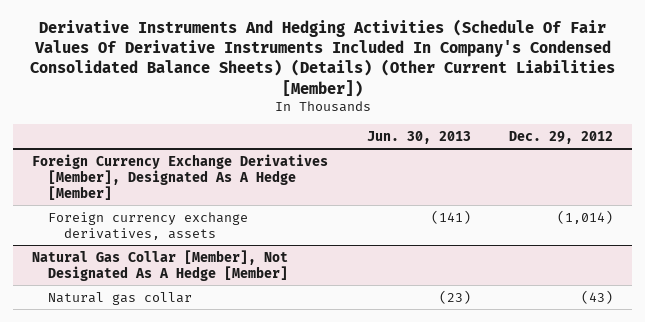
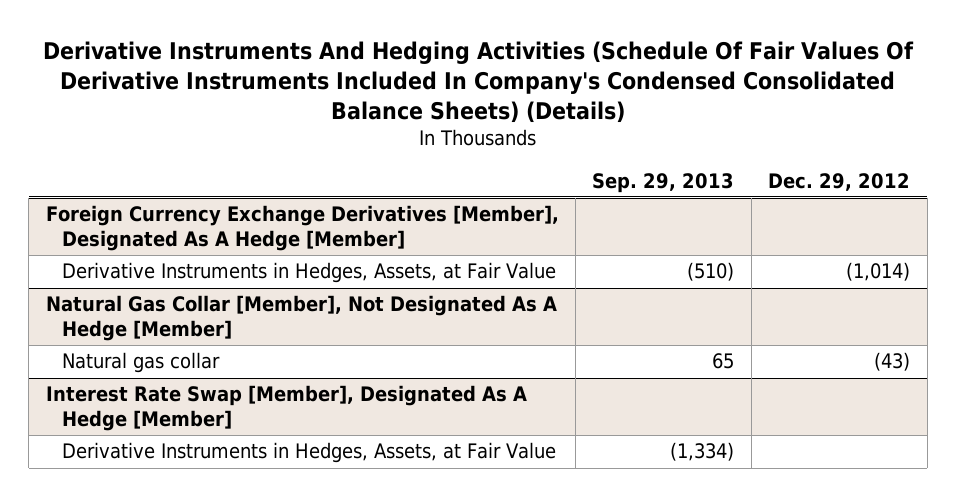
- Derivative Instruments And Hedging Activities (Schedule Of Fair Values Of Derivative Instruments Included In Company's Condensed Consolidated Balance Sheets) (Details) (Other Current Liabilities [Member])
+ Derivative Instruments And Hedging Activities (Schedule Of Fair Values Of Derivative Instruments Included In Company's Condensed Consolidated Balance Sheets) (Details)
- | Jun. 30, 2013 | Dec. 29, 2012
+ | Sep. 29, 2013 | Dec. 29, 2012
@ Foreign Currency Exchange Derivatives [Member], Designated As A Hedge [Member]
- Foreign currency exchange derivatives, assets | (141) | (1,014)
+ Derivative Instruments in Hedges, Assets, at Fair Value | (510) | (1,014)
+ Interest Rate Swap [Member], Designated As A Hedge [Member]
+ Derivative Instruments in Hedges, Assets, at Fair Value | (1,334) |

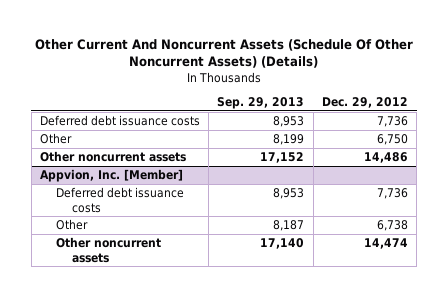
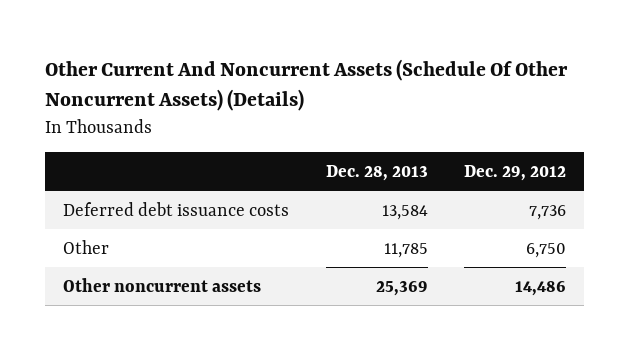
- | Sep. 29, 2013 | Dec. 29, 2012
+ | Dec. 28, 2013 | Dec. 29, 2012
- Appvion, Inc. [Member]
- Deferred debt issuance costs | 8,953 | 7,736
- Other | 8,187 | 6,738
- Other noncurrent assets | 17,140 | 14,474

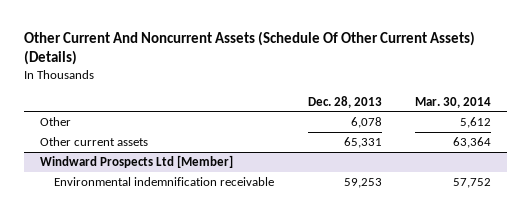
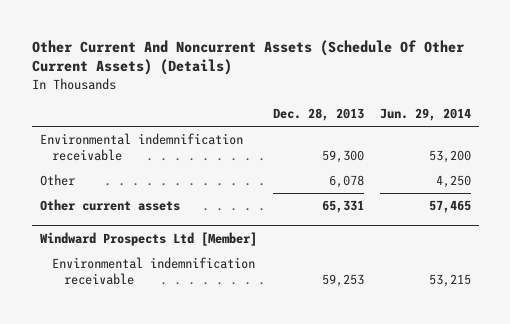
- | Dec. 28, 2013 | Mar. 30, 2014
+ | Dec. 28, 2013 | Jun. 29, 2014
+ Environmental indemnification receivable | 59,300 | 53,200

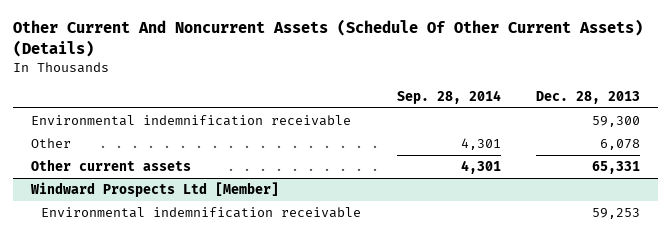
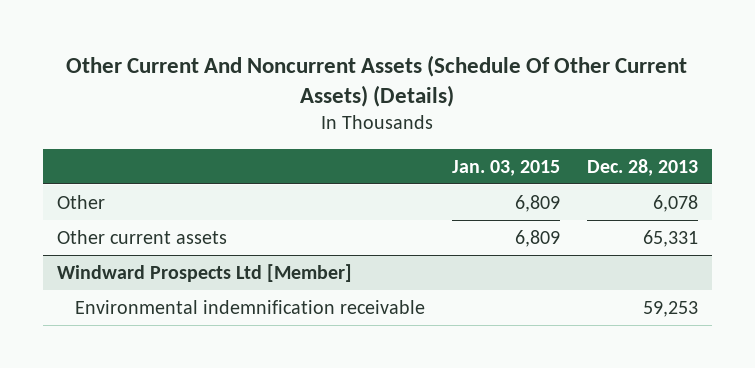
- | Sep. 28, 2014 | Dec. 28, 2013
+ | Jan. 03, 2015 | Dec. 28, 2013
- Environmental indemnification receivable | | 59,300

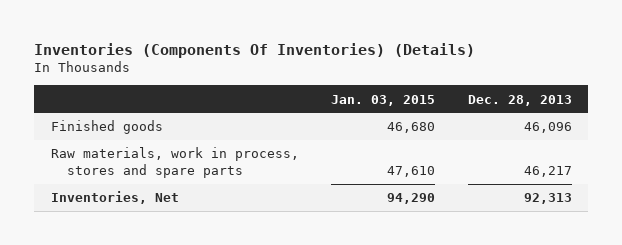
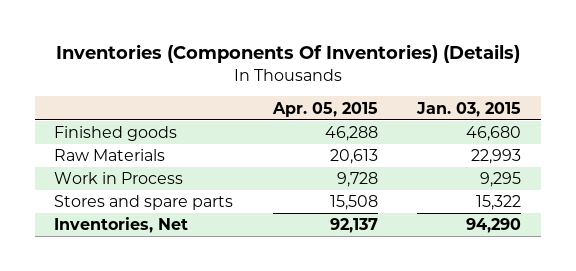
- | Jan. 03, 2015 | Dec. 28, 2013
+ | Apr. 05, 2015 | Jan. 03, 2015
- Raw materials, work in process, stores and spare parts | 47,610 | 46,217
+ Raw Materials | 20,613 | 22,993
+ Work in Process | 9,728 | 9,295
+ Stores and spare parts | 15,508 | 15,322

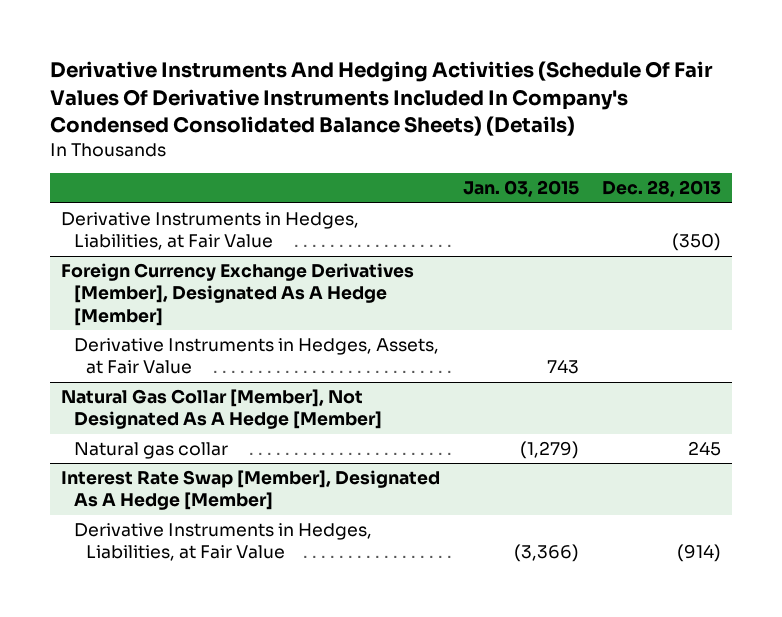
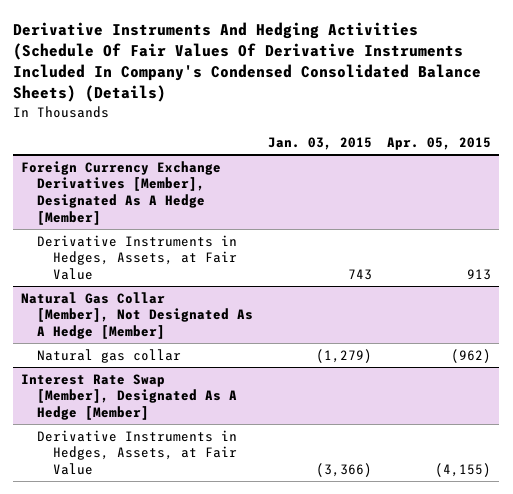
- | Jan. 03, 2015 | Dec. 28, 2013
+ | Jan. 03, 2015 | Apr. 05, 2015
- Derivative Instruments in Hedges, Liabilities, at Fair Value | | (350)
@ Interest Rate Swap [Member], Designated As A Hedge [Member]
- Derivative Instruments in Hedges, Liabilities, at Fair Value | (3,366) | (914)
+ Derivative Instruments in Hedges, Assets, at Fair Value | (3,366) | (4,155)

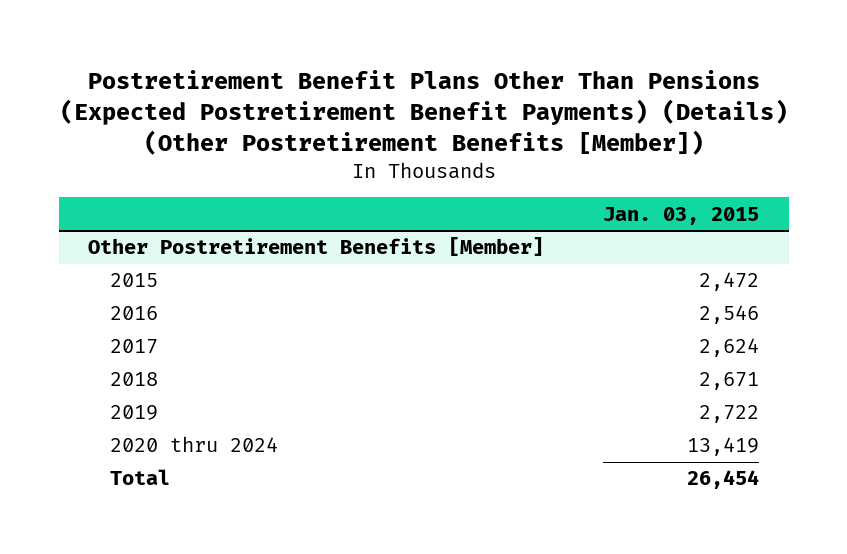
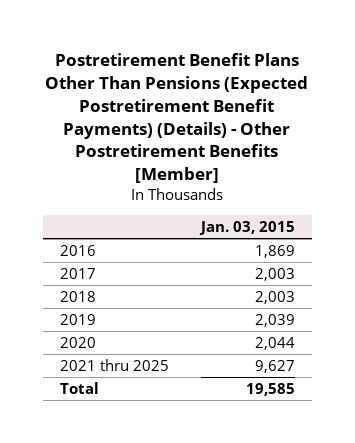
- Postretirement Benefit Plans Other Than Pensions (Expected Postretirement Benefit Payments) (Details) (Other Postretirement Benefits [Member])
+ Postretirement Benefit Plans Other Than Pensions (Expected Postretirement Benefit Payments) (Details) - Other Postretirement Benefits [Member]
- Other Postretirement Benefits [Member]
- 2015 | 2,472
- 2016 | 2,546
- 2017 | 2,624
- 2018 | 2,671
- 2019 | 2,722
- 2020 thru 2024 | 13,419
- Total | 26,454
+ 2016 | 1,869
+ 2017 | 2,003
+ 2018 | 2,003
+ 2019 | 2,039
+ 2020 | 2,044
+ 2021 thru 2025 | 9,627
+ Total | 19,585

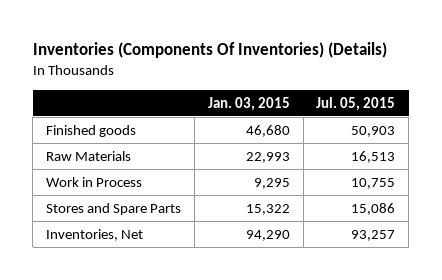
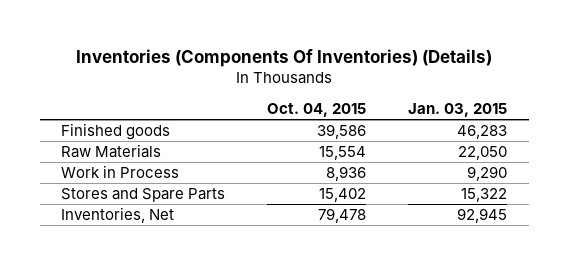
- | Jan. 03, 2015 | Jul. 05, 2015
+ | Oct. 04, 2015 | Jan. 03, 2015
- Finished goods | 46,680 | 50,903
- Raw Materials | 22,993 | 16,513
- Work in Process | 9,295 | 10,755
+ Finished goods | 39,586 | 46,283
+ Raw Materials | 15,554 | 22,050
+ Work in Process | 8,936 | 9,290
- Inventories, Net | 94,290 | 93,257
+ Inventories, Net | 79,478 | 92,945

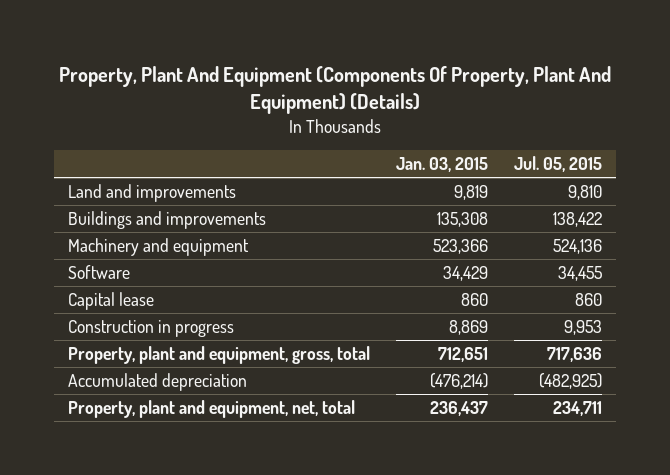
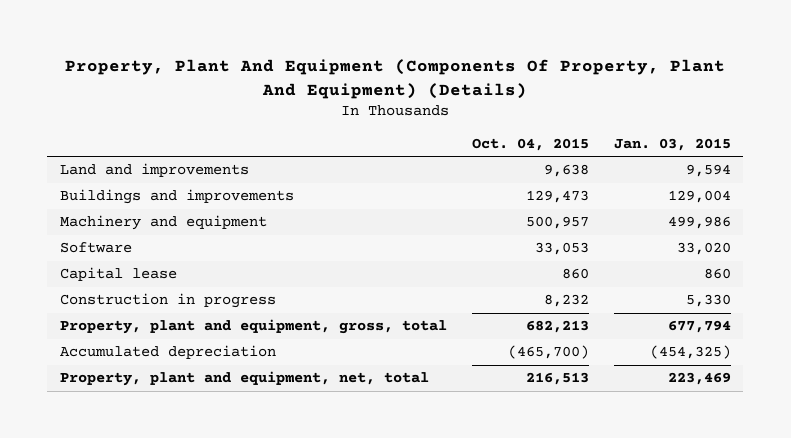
- | Jan. 03, 2015 | Jul. 05, 2015
+ | Oct. 04, 2015 | Jan. 03, 2015
- Land and improvements | 9,819 | 9,810
- Buildings and improvements | 135,308 | 138,422
- Machinery and equipment | 523,366 | 524,136
- Software | 34,429 | 34,455
+ Land and improvements | 9,638 | 9,594
+ Buildings and improvements | 129,473 | 129,004
+ Machinery and equipment | 500,957 | 499,986
+ Software | 33,053 | 33,020
- Construction in progress | 8,869 | 9,953
- Property, plant and equipment, gross, total | 712,651 | 717,636
- Accumulated depreciation | (476,214) | (482,925)
- Property, plant and equipment, net, total | 236,437 | 234,711
+ Construction in progress | 8,232 | 5,330
+ Property, plant and equipment, gross, total | 682,213 | 677,794
+ Accumulated depreciation | (465,700) | (454,325)
+ Property, plant and equipment, net, total | 216,513 | 223,469

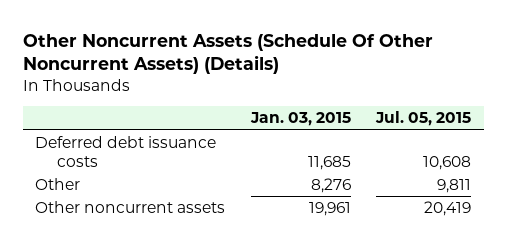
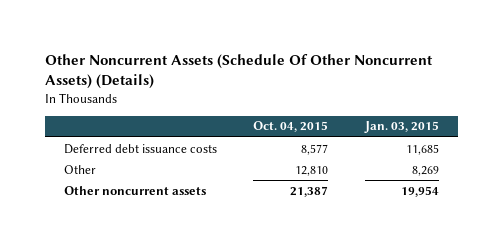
- | Jan. 03, 2015 | Jul. 05, 2015
+ | Oct. 04, 2015 | Jan. 03, 2015
- Other | 8,276 | 9,811
- Other noncurrent assets | 19,961 | 20,419
+ Other | 12,810 | 8,269
+ Other noncurrent assets | 21,387 | 19,954

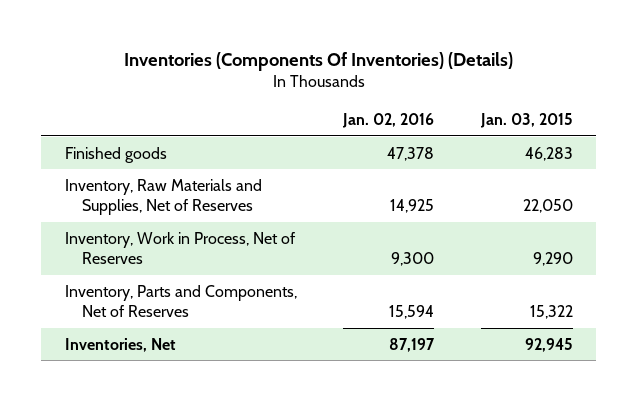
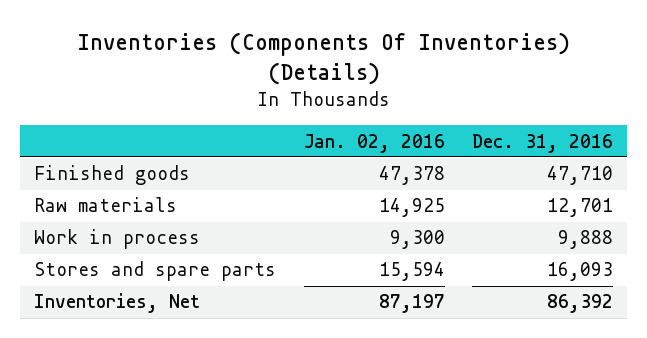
- | Jan. 02, 2016 | Jan. 03, 2015
+ | Jan. 02, 2016 | Dec. 31, 2016
- Inventory, Raw Materials and Supplies, Net of Reserves | 14,925 | 22,050
- Inventory, Work in Process, Net of Reserves | 9,300 | 9,290
- Inventory, Parts and Components, Net of Reserves | 15,594 | 15,322
+ Raw materials | 14,925 | 12,701
+ Work in process | 9,300 | 9,888
+ Stores and spare parts | 15,594 | 16,093

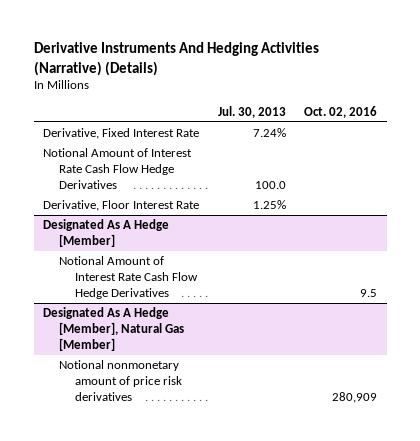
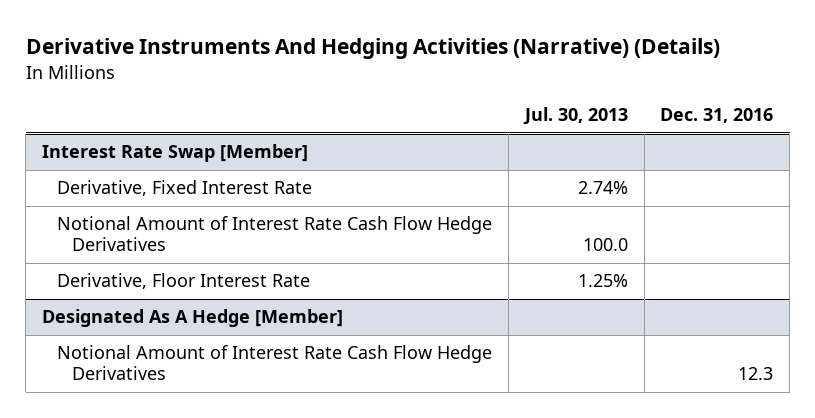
- | Jul. 30, 2013 | Oct. 02, 2016
+ | Jul. 30, 2013 | Dec. 31, 2016
- Derivative, Fixed Interest Rate | 7.24% |
+ Interest Rate Swap [Member]
+ Derivative, Fixed Interest Rate | 2.74% |
- Designated As A Hedge [Member], Natural Gas [Member]
- Notional nonmonetary amount of price risk derivatives | | 280,909

